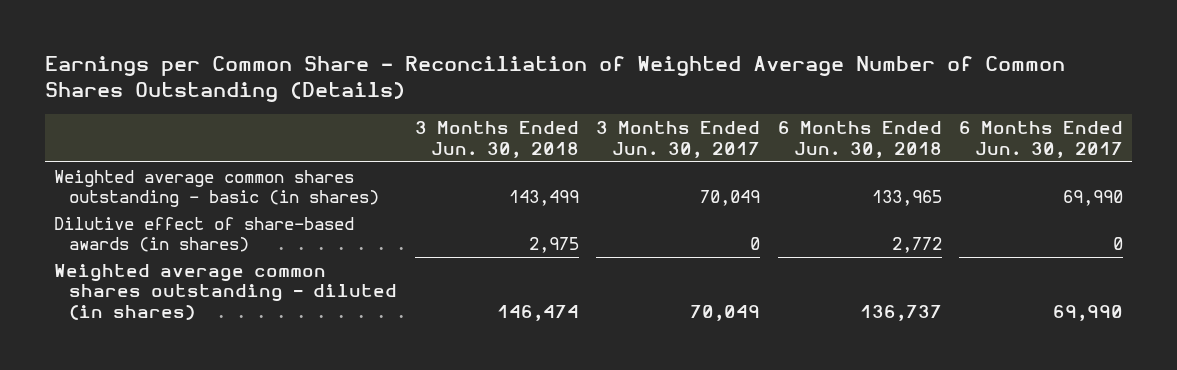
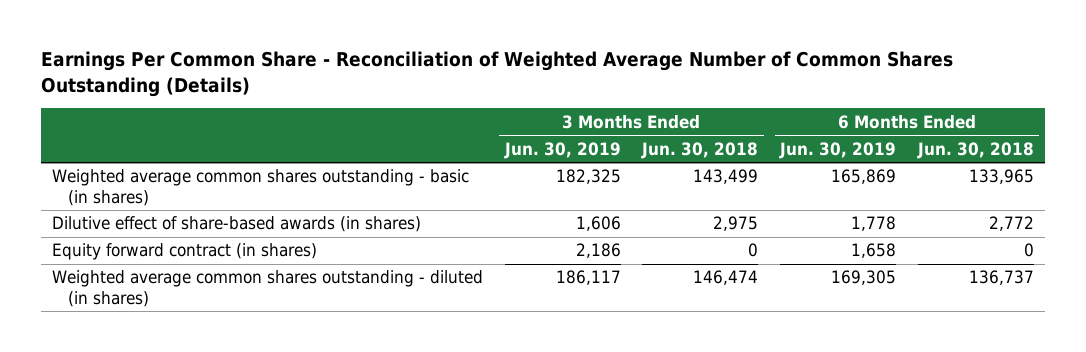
- Earnings per Common Share - Reconciliation of Weighted Average Number of Common Shares Outstanding (Details)
+ Earnings Per Common Share - Reconciliation of Weighted Average Number of Common Shares Outstanding (Details)
- | 3 Months Ended Jun. 30, 2018 | 3 Months Ended Jun. 30, 2017 | 6 Months Ended Jun. 30, 2018 | 6 Months Ended Jun. 30, 2017
+ | 3 Months Ended Jun. 30, 2019 | 3 Months Ended Jun. 30, 2018 | 6 Months Ended Jun. 30, 2019 | 6 Months Ended Jun. 30, 2018
+ Equity forward contract (in shares) | 2,186 | 0 | 1,658 | 0

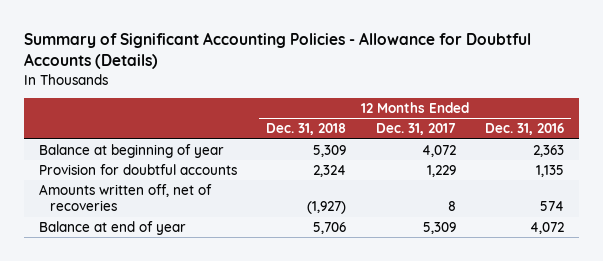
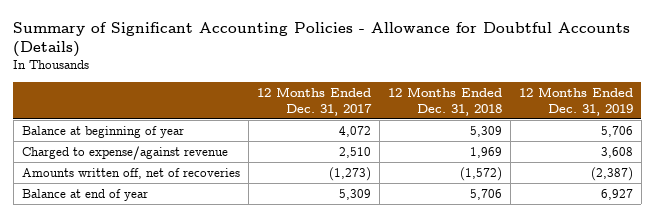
- | 12 Months Ended Dec. 31, 2018 | 12 Months Ended Dec. 31, 2017 | 12 Months Ended Dec. 31, 2016
+ | 12 Months Ended Dec. 31, 2017 | 12 Months Ended Dec. 31, 2018 | 12 Months Ended Dec. 31, 2019
- Provision for doubtful accounts | 2,324 | 1,229 | 1,135
- Amounts written off, net of recoveries | (1,927) | 8 | 574
+ Charged to expense/against revenue | 2,510 | 1,969 | 3,608
+ Amounts written off, net of recoveries | (1,273) | (1,572) | (2,387)

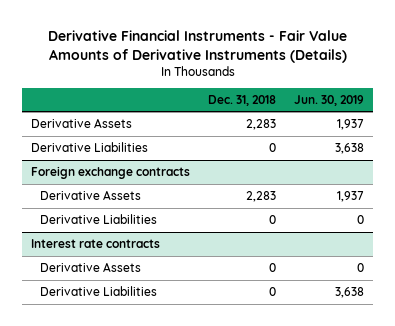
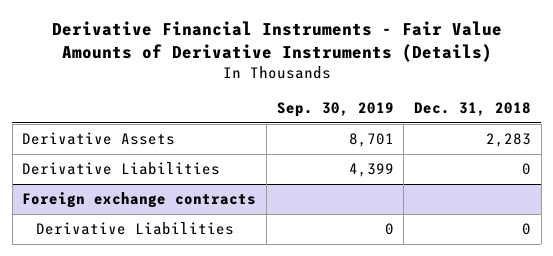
- | Dec. 31, 2018 | Jun. 30, 2019
+ | Sep. 30, 2019 | Dec. 31, 2018
@ Foreign exchange contracts
- Derivative Assets | 2,283 | 1,937
- Interest rate contracts
- Derivative Assets | 0 | 0
- Derivative Liabilities | 0 | 3,638

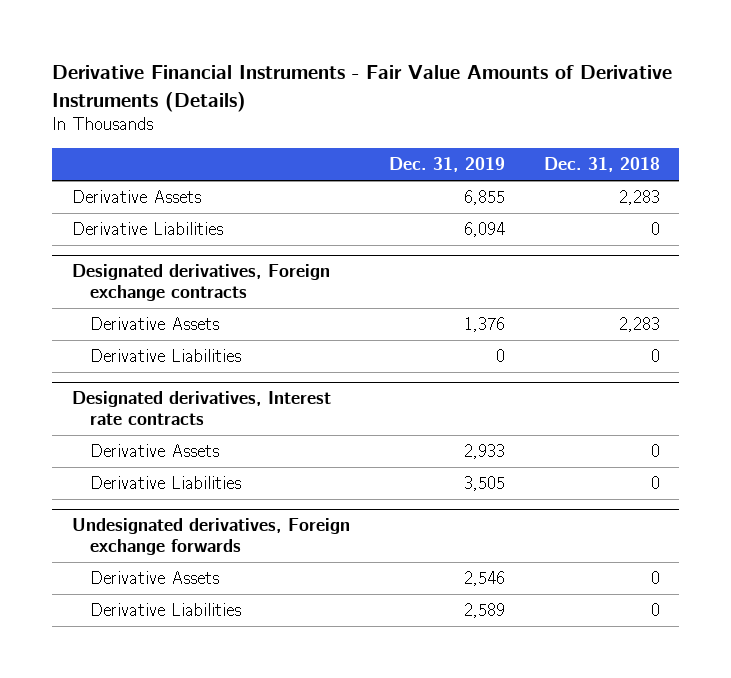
- | Sep. 30, 2019 | Dec. 31, 2018
+ | Dec. 31, 2019 | Dec. 31, 2018
- Foreign exchange contracts
+ Designated derivatives, Foreign exchange contracts
+ Derivative Assets | 1,376 | 2,283
+ Designated derivatives, Interest rate contracts
+ Derivative Assets | 2,933 | 0
+ Derivative Liabilities | 3,505 | 0
+ Undesignated derivatives, Foreign exchange forwards
+ Derivative Assets | 2,546 | 0
+ Derivative Liabilities | 2,589 | 0

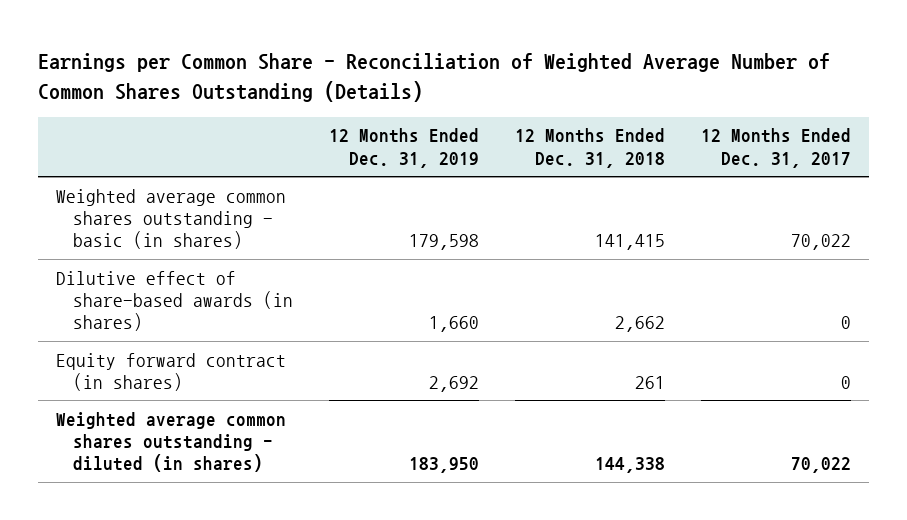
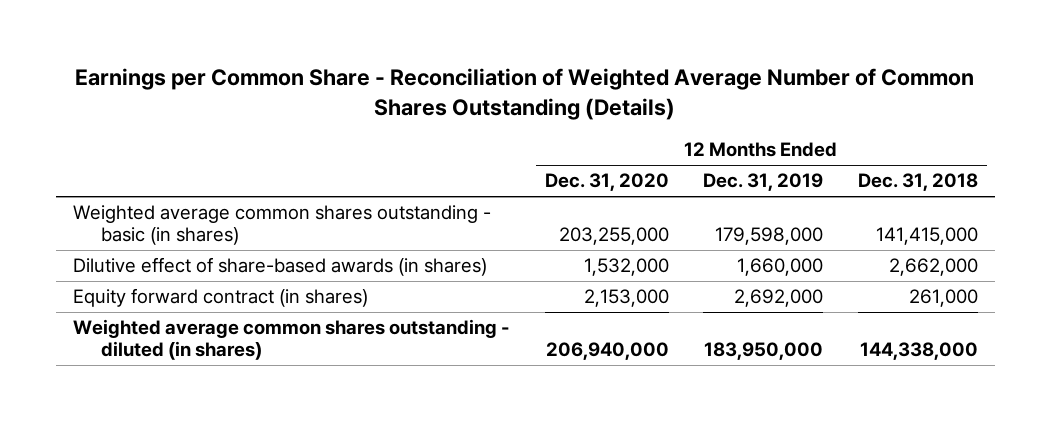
- | 12 Months Ended Dec. 31, 2019 | 12 Months Ended Dec. 31, 2018 | 12 Months Ended Dec. 31, 2017
+ | 12 Months Ended Dec. 31, 2020 | 12 Months Ended Dec. 31, 2019 | 12 Months Ended Dec. 31, 2018
- Weighted average common shares outstanding - basic (in shares) | 179,598 | 141,415 | 70,022
- Dilutive effect of share-based awards (in shares) | 1,660 | 2,662 | 0
- Equity forward contract (in shares) | 2,692 | 261 | 0
- Weighted average common shares outstanding - diluted (in shares) | 183,950 | 144,338 | 70,022
+ Weighted average common shares outstanding - basic (in shares) | 203,255,000 | 179,598,000 | 141,415,000
+ Dilutive effect of share-based awards (in shares) | 1,532,000 | 1,660,000 | 2,662,000
+ Equity forward contract (in shares) | 2,153,000 | 2,692,000 | 261,000
+ Weighted average common shares outstanding - diluted (in shares) | 206,940,000 | 183,950,000 | 144,338,000

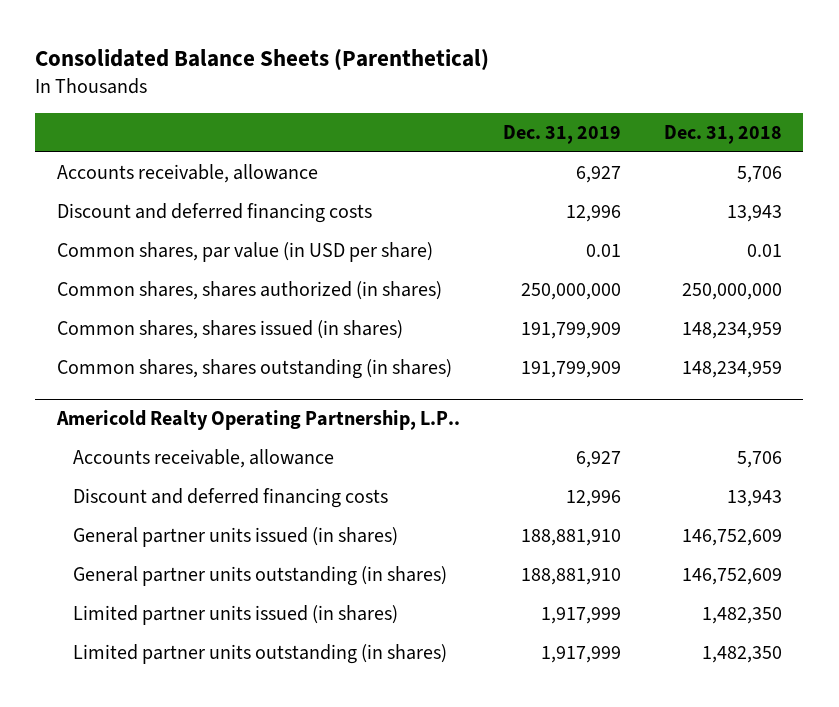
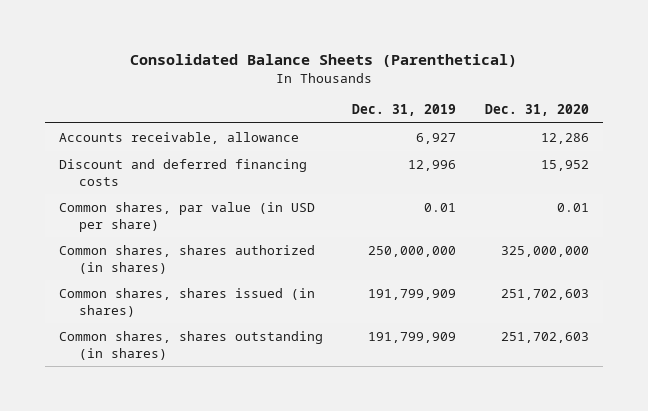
- | Dec. 31, 2019 | Dec. 31, 2018
+ | Dec. 31, 2019 | Dec. 31, 2020
- Americold Realty Operating Partnership, L.P..
- Accounts receivable, allowance | 6,927 | 5,706
- Discount and deferred financing costs | 12,996 | 13,943
- General partner units issued (in shares) | 188,881,910 | 146,752,609
- General partner units outstanding (in shares) | 188,881,910 | 146,752,609
- Limited partner units issued (in shares) | 1,917,999 | 1,482,350
- Limited partner units outstanding (in shares) | 1,917,999 | 1,482,350

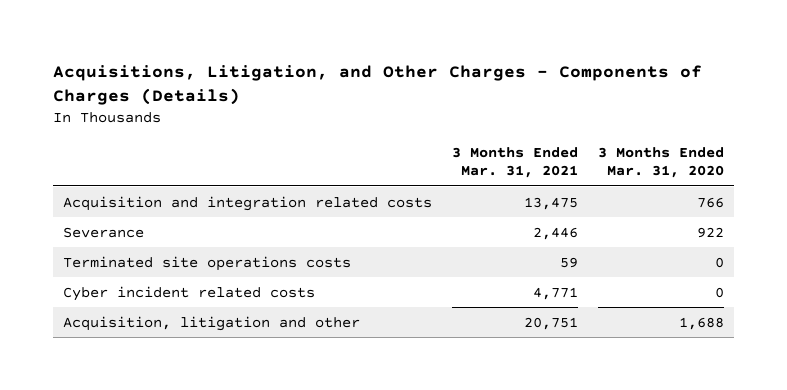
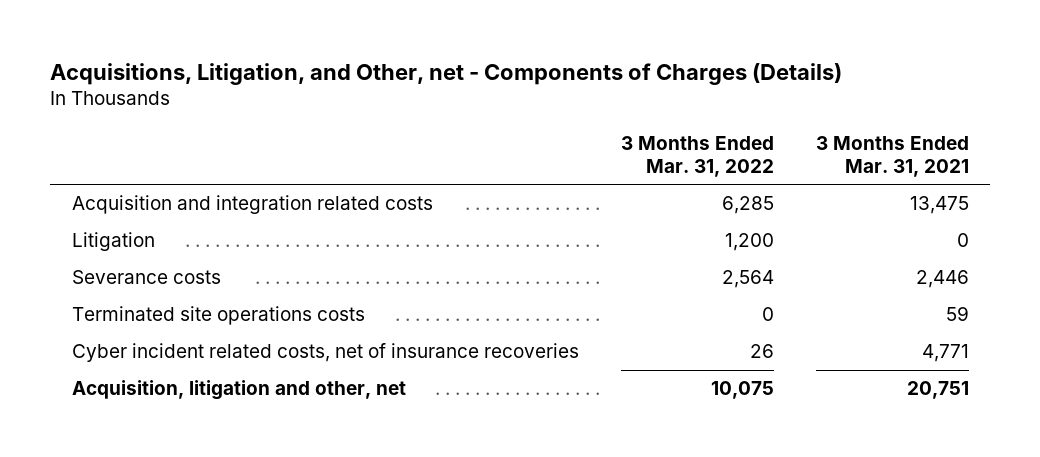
- Acquisitions, Litigation, and Other Charges - Components of Charges (Details)
+ Acquisitions, Litigation, and Other, net - Components of Charges (Details)
- | 3 Months Ended Mar. 31, 2021 | 3 Months Ended Mar. 31, 2020
+ | 3 Months Ended Mar. 31, 2022 | 3 Months Ended Mar. 31, 2021
- Severance | 2,446 | 922
+ Litigation | 1,200 | 0
+ Severance costs | 2,564 | 2,446
- Cyber incident related costs | 4,771 | 0
- Acquisition, litigation and other | 20,751 | 1,688
+ Cyber incident related costs, net of insurance recoveries | 26 | 4,771
+ Acquisition, litigation and other, net | 10,075 | 20,751

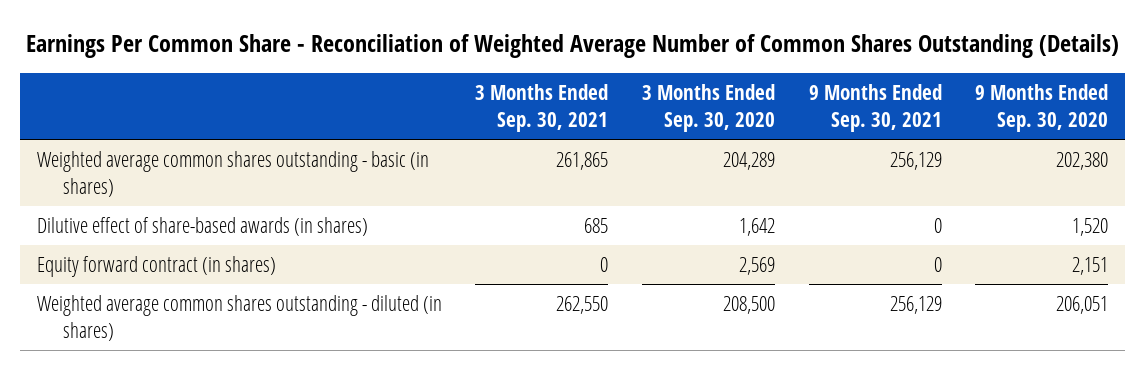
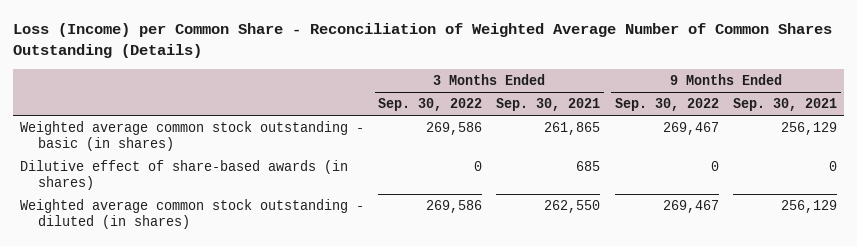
- Earnings Per Common Share - Reconciliation of Weighted Average Number of Common Shares Outstanding (Details)
+ Loss (Income) per Common Share - Reconciliation of Weighted Average Number of Common Shares Outstanding (Details)
- | 3 Months Ended Sep. 30, 2021 | 3 Months Ended Sep. 30, 2020 | 9 Months Ended Sep. 30, 2021 | 9 Months Ended Sep. 30, 2020
+ | 3 Months Ended Sep. 30, 2022 | 3 Months Ended Sep. 30, 2021 | 9 Months Ended Sep. 30, 2022 | 9 Months Ended Sep. 30, 2021
- Weighted average common shares outstanding - basic (in shares) | 261,865 | 204,289 | 256,129 | 202,380
+ Weighted average common stock outstanding - basic (in shares) | 269,586 | 261,865 | 269,467 | 256,129
- Equity forward contract (in shares) | 0 | 2,569 | 0 | 2,151
- Weighted average common shares outstanding - diluted (in shares) | 262,550 | 208,500 | 256,129 | 206,051
+ Weighted average common stock outstanding - diluted (in shares) | 269,586 | 262,550 | 269,467 | 256,129

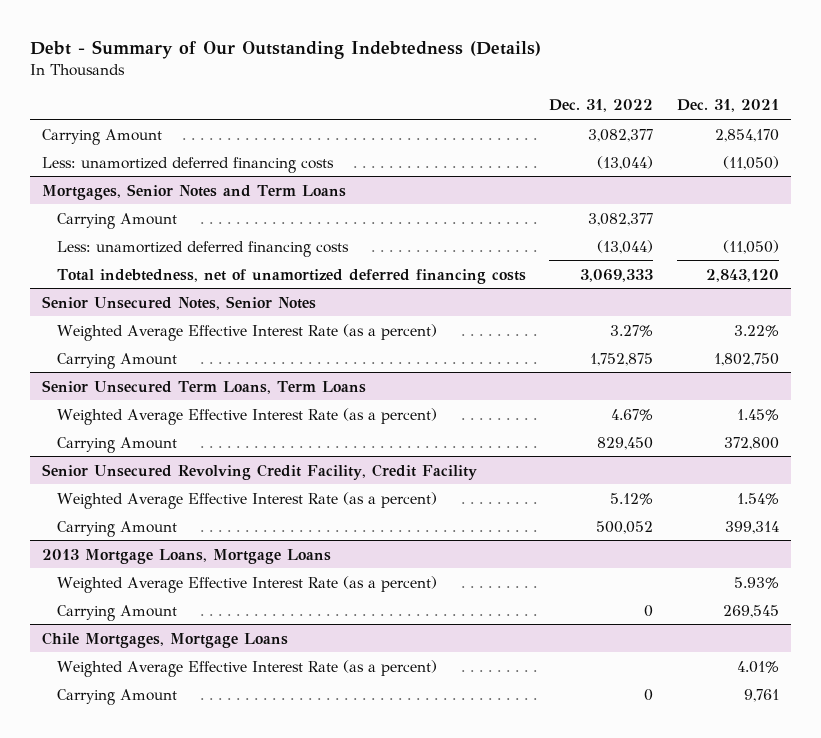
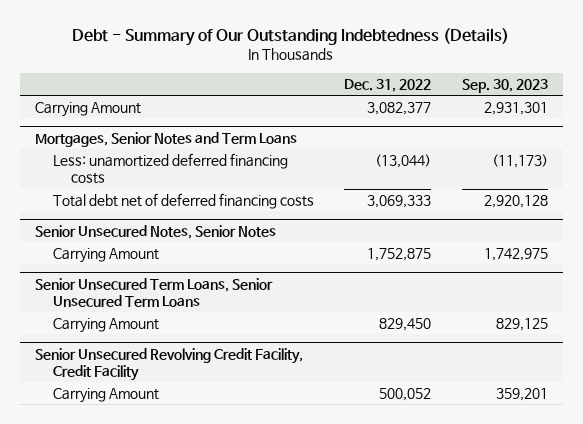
- | Dec. 31, 2022 | Dec. 31, 2021
+ | Dec. 31, 2022 | Sep. 30, 2023
- Less: unamortized deferred financing costs | (13,044) | (11,050)
@ Mortgages, Senior Notes and Term Loans
- Carrying Amount | 3,082,377 |
- Total indebtedness, net of unamortized deferred financing costs | 3,069,333 | 2,843,120
+ Total debt net of deferred financing costs | 3,069,333 | 2,920,128
@ Senior Unsecured Notes, Senior Notes
- Weighted Average Effective Interest Rate (as a percent) | 3.27% | 3.22%
- Senior Unsecured Term Loans, Term Loans
- Weighted Average Effective Interest Rate (as a percent) | 4.67% | 1.45%
+ Senior Unsecured Term Loans, Senior Unsecured Term Loans
@ Senior Unsecured Revolving Credit Facility, Credit Facility
- Weighted Average Effective Interest Rate (as a percent) | 5.12% | 1.54%
- 2013 Mortgage Loans, Mortgage Loans
- Weighted Average Effective Interest Rate (as a percent) | | 5.93%
- Carrying Amount | 0 | 269,545
- Chile Mortgages, Mortgage Loans
- Weighted Average Effective Interest Rate (as a percent) | | 4.01%
- Carrying Amount | 0 | 9,761

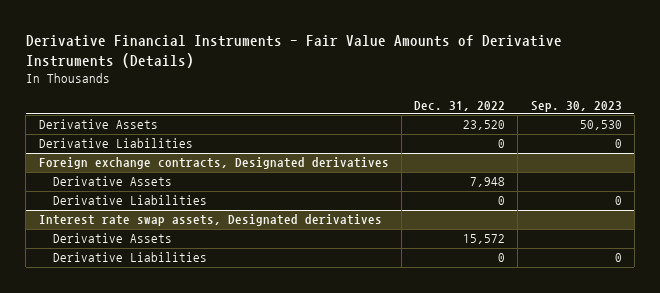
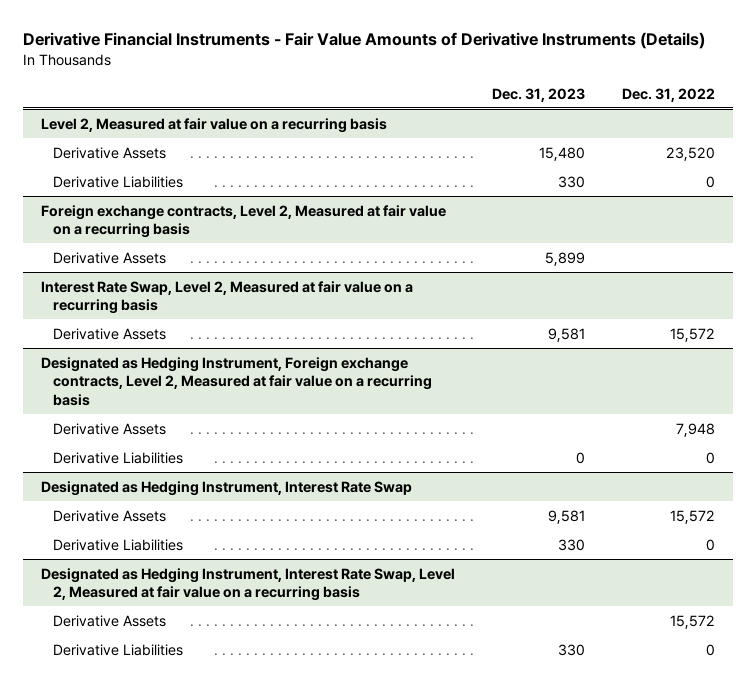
- | Dec. 31, 2022 | Sep. 30, 2023
+ | Dec. 31, 2023 | Dec. 31, 2022
+ Level 2, Measured at fair value on a recurring basis
- Foreign exchange contracts, Designated derivatives
+ Foreign exchange contracts, Level 2, Measured at fair value on a recurring basis
+ Derivative Assets | 5,899 |
+ Interest Rate Swap, Level 2, Measured at fair value on a recurring basis
+ Derivative Assets | 9,581 | 15,572
+ Designated as Hedging Instrument, Foreign exchange contracts, Level 2, Measured at fair value on a recurring basis
- Interest rate swap assets, Designated derivatives
+ Designated as Hedging Instrument, Interest Rate Swap
+ Designated as Hedging Instrument, Interest Rate Swap, Level 2, Measured at fair value on a recurring basis
+ Derivative Assets | | 15,572
+ Derivative Liabilities | 330 | 0

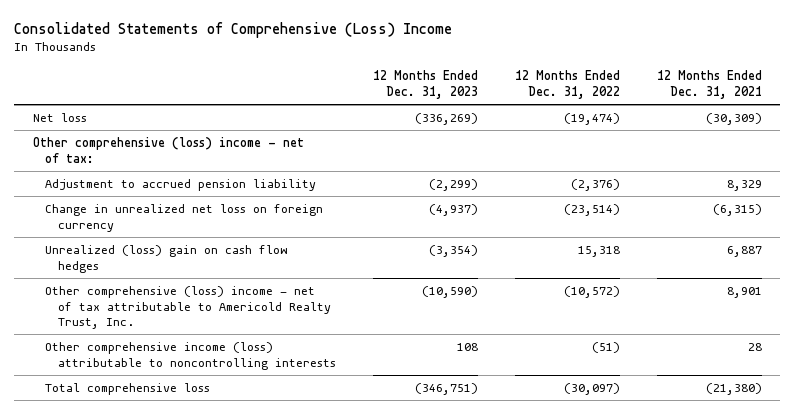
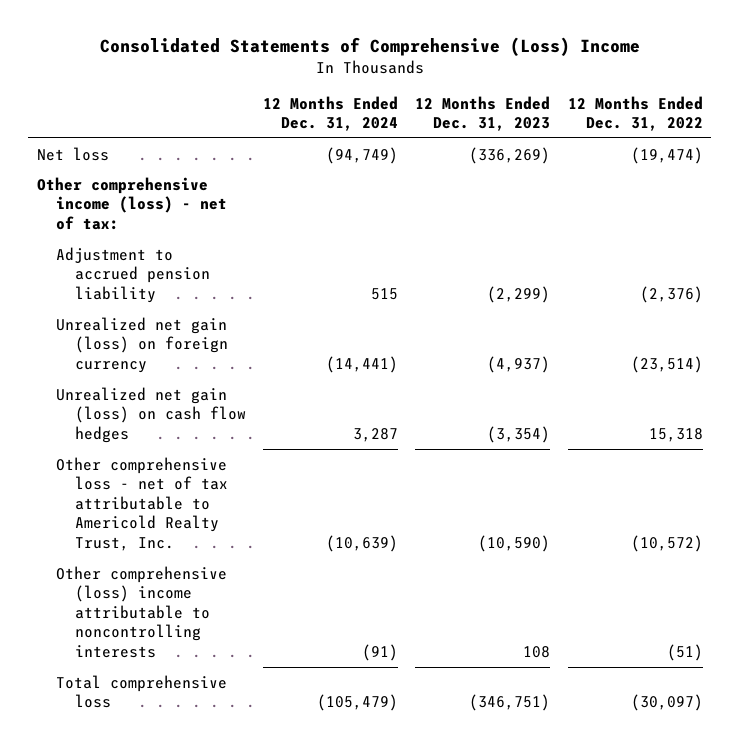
- | 12 Months Ended Dec. 31, 2023 | 12 Months Ended Dec. 31, 2022 | 12 Months Ended Dec. 31, 2021
+ | 12 Months Ended Dec. 31, 2024 | 12 Months Ended Dec. 31, 2023 | 12 Months Ended Dec. 31, 2022
- Other comprehensive (loss) income - net of tax:
+ Other comprehensive income (loss) - net of tax:
- Change in unrealized net loss on foreign currency | (4,937) | (23,514) | (6,315)
- Unrealized (loss) gain on cash flow hedges | (3,354) | 15,318 | 6,887
- Other comprehensive (loss) income - net of tax attributable to Americold Realty Trust, Inc. | (10,590) | (10,572) | 8,901
- Other comprehensive income (loss) attributable to noncontrolling interests | 108 | (51) | 28
+ Unrealized net gain (loss) on foreign currency | (14,441) | (4,937) | (23,514)
+ Unrealized net gain (loss) on cash flow hedges | 3,287 | (3,354) | 15,318
+ Other comprehensive loss - net of tax attributable to Americold Realty Trust, Inc. | (10,639) | (10,590) | (10,572)
+ Other comprehensive (loss) income attributable to noncontrolling interests | (91) | 108 | (51)

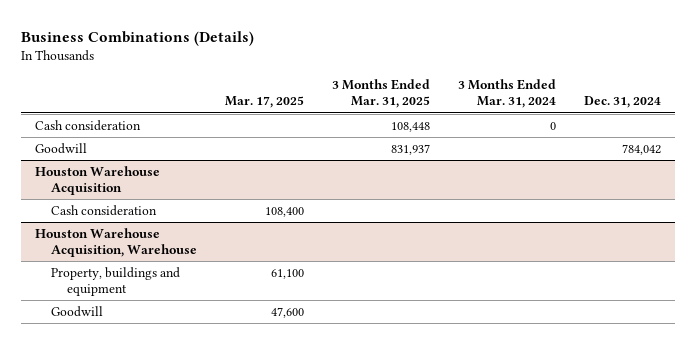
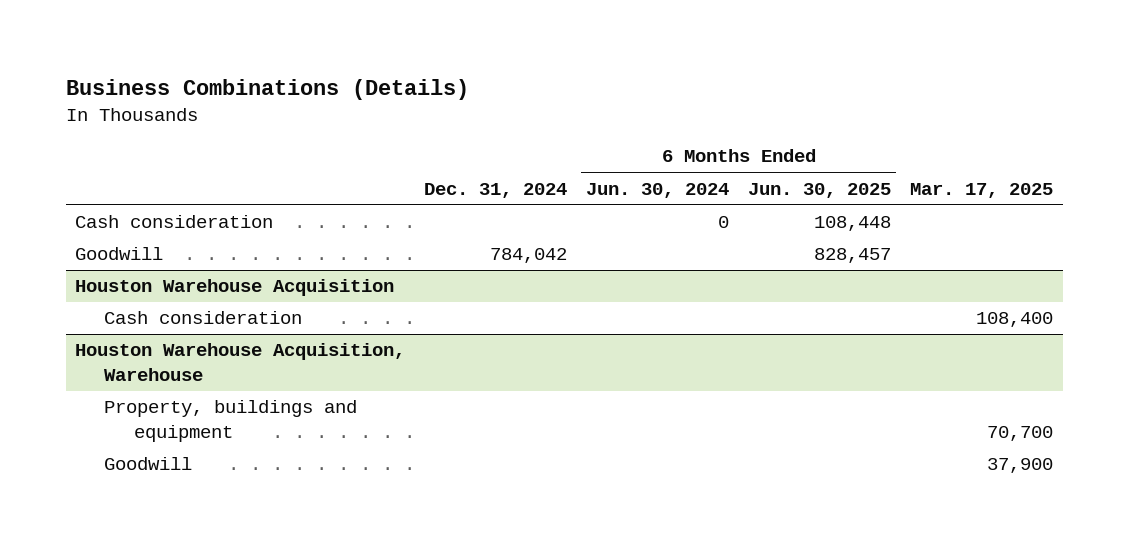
- | Mar. 17, 2025 | 3 Months Ended Mar. 31, 2025 | 3 Months Ended Mar. 31, 2024 | Dec. 31, 2024
+ | Dec. 31, 2024 | 6 Months Ended Jun. 30, 2024 | 6 Months Ended Jun. 30, 2025 | Mar. 17, 2025
@ Houston Warehouse Acquisition, Warehouse
- Property, buildings and equipment | 61,100 | | |
- Goodwill | 47,600 | | |
+ Property, buildings and equipment | | | | 70,700
+ Goodwill | | | | 37,900

